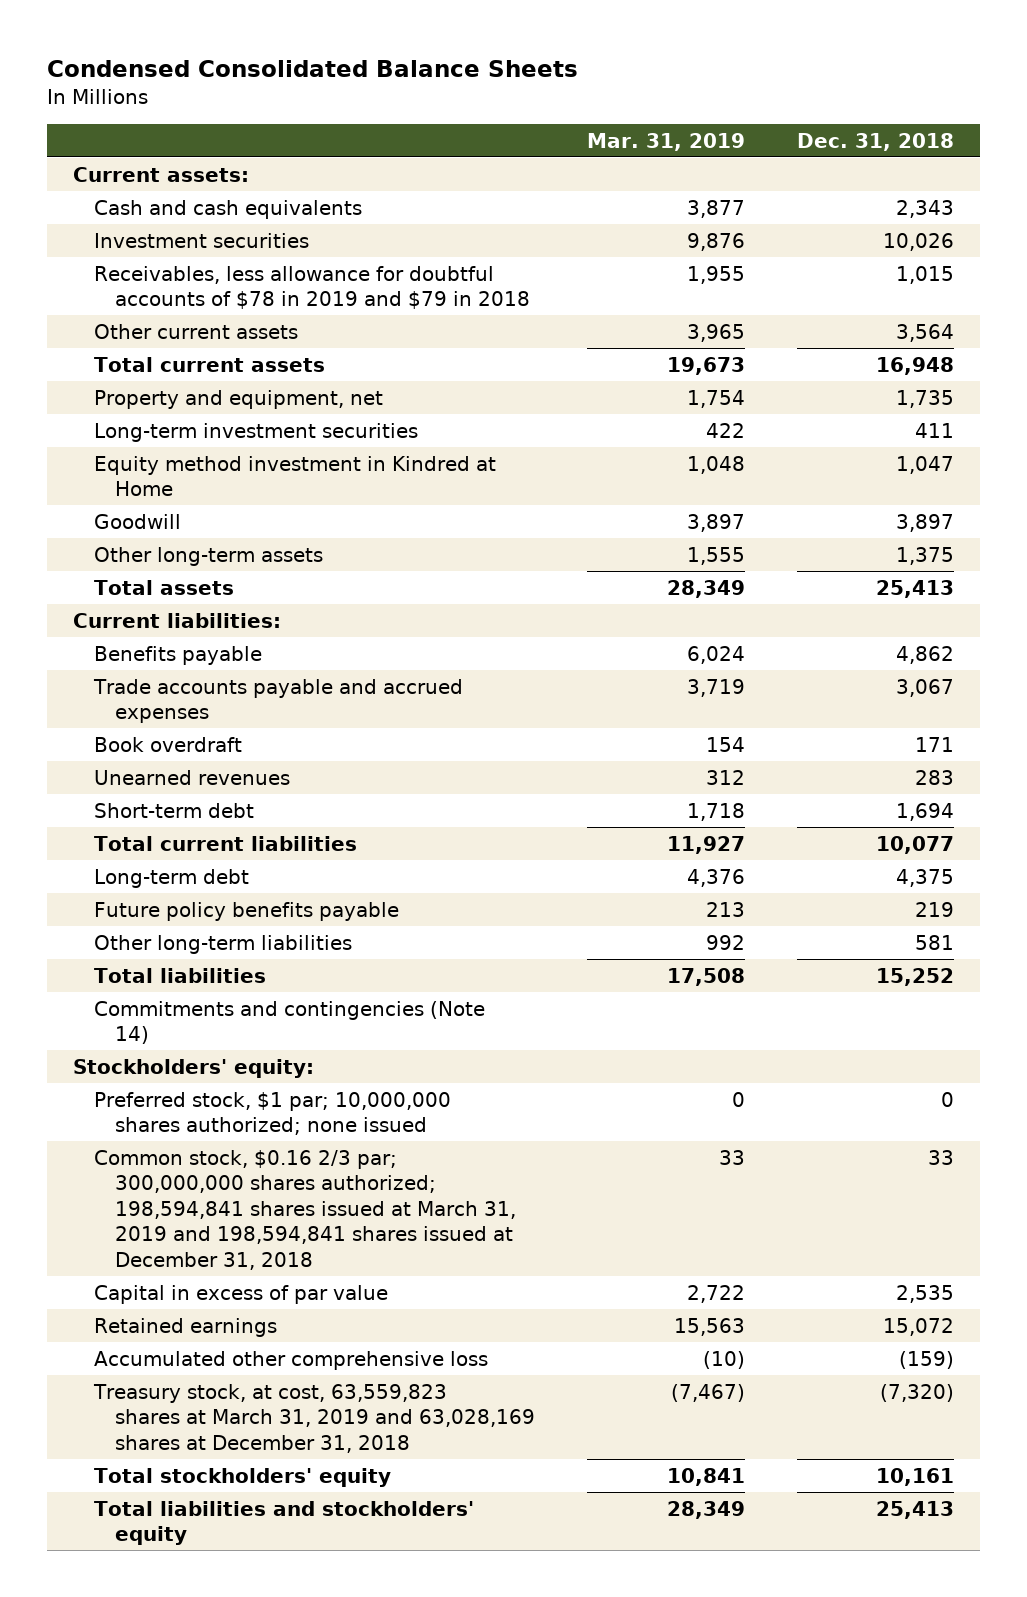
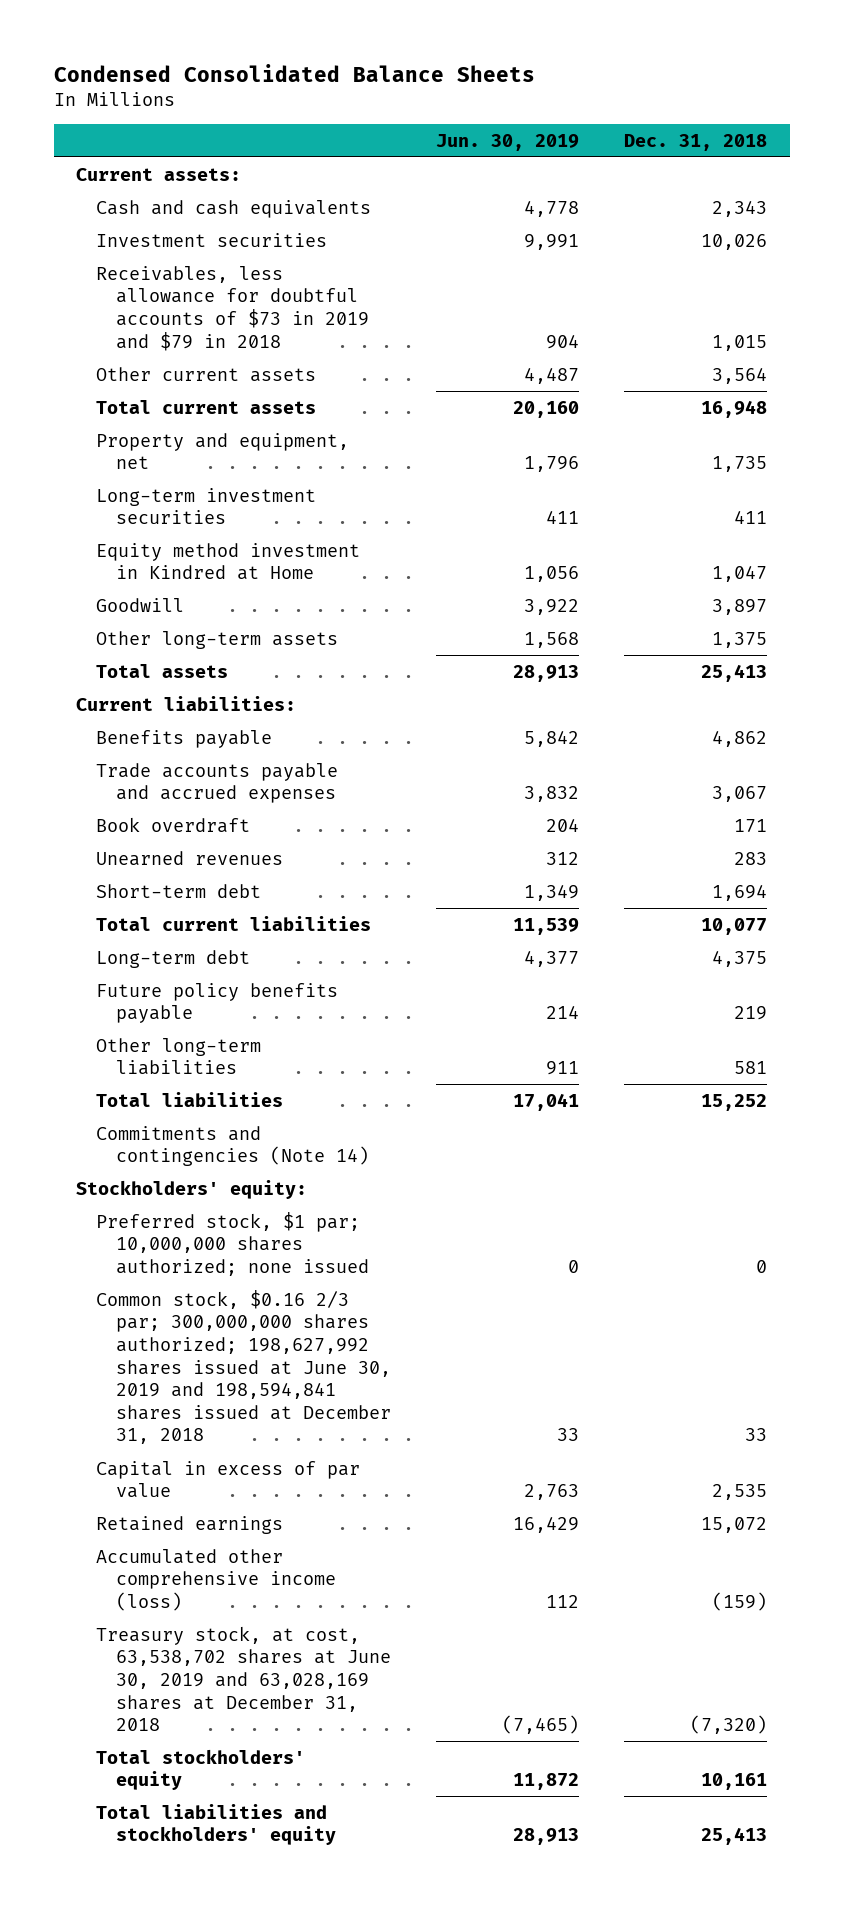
- | Mar. 31, 2019 | Dec. 31, 2018
+ | Jun. 30, 2019 | Dec. 31, 2018
- Receivables, less allowance for doubtful accounts of $78 in 2019 and $79 in 2018 | 1,955 | 1,015
+ Receivables, less allowance for doubtful accounts of $73 in 2019 and $79 in 2018 | 904 | 1,015
- Common stock, $0.16 2/3 par; 300,000,000 shares authorized; 198,594,841 shares issued at March 31, 2019 and 198,594,841 shares issued at December 31, 2018 | 33 | 33
+ Common stock, $0.16 2/3 par; 300,000,000 shares authorized; 198,627,992 shares issued at June 30, 2019 and 198,594,841 shares issued at December 31, 2018 | 33 | 33
- Accumulated other comprehensive loss | (10) | (159)
- Treasury stock, at cost, 63,559,823 shares at March 31, 2019 and 63,028,169 shares at December 31, 2018 | (7,467) | (7,320)
+ Accumulated other comprehensive income (loss) | 112 | (159)
+ Treasury stock, at cost, 63,538,702 shares at June 30, 2019 and 63,028,169 shares at December 31, 2018 | (7,465) | (7,320)

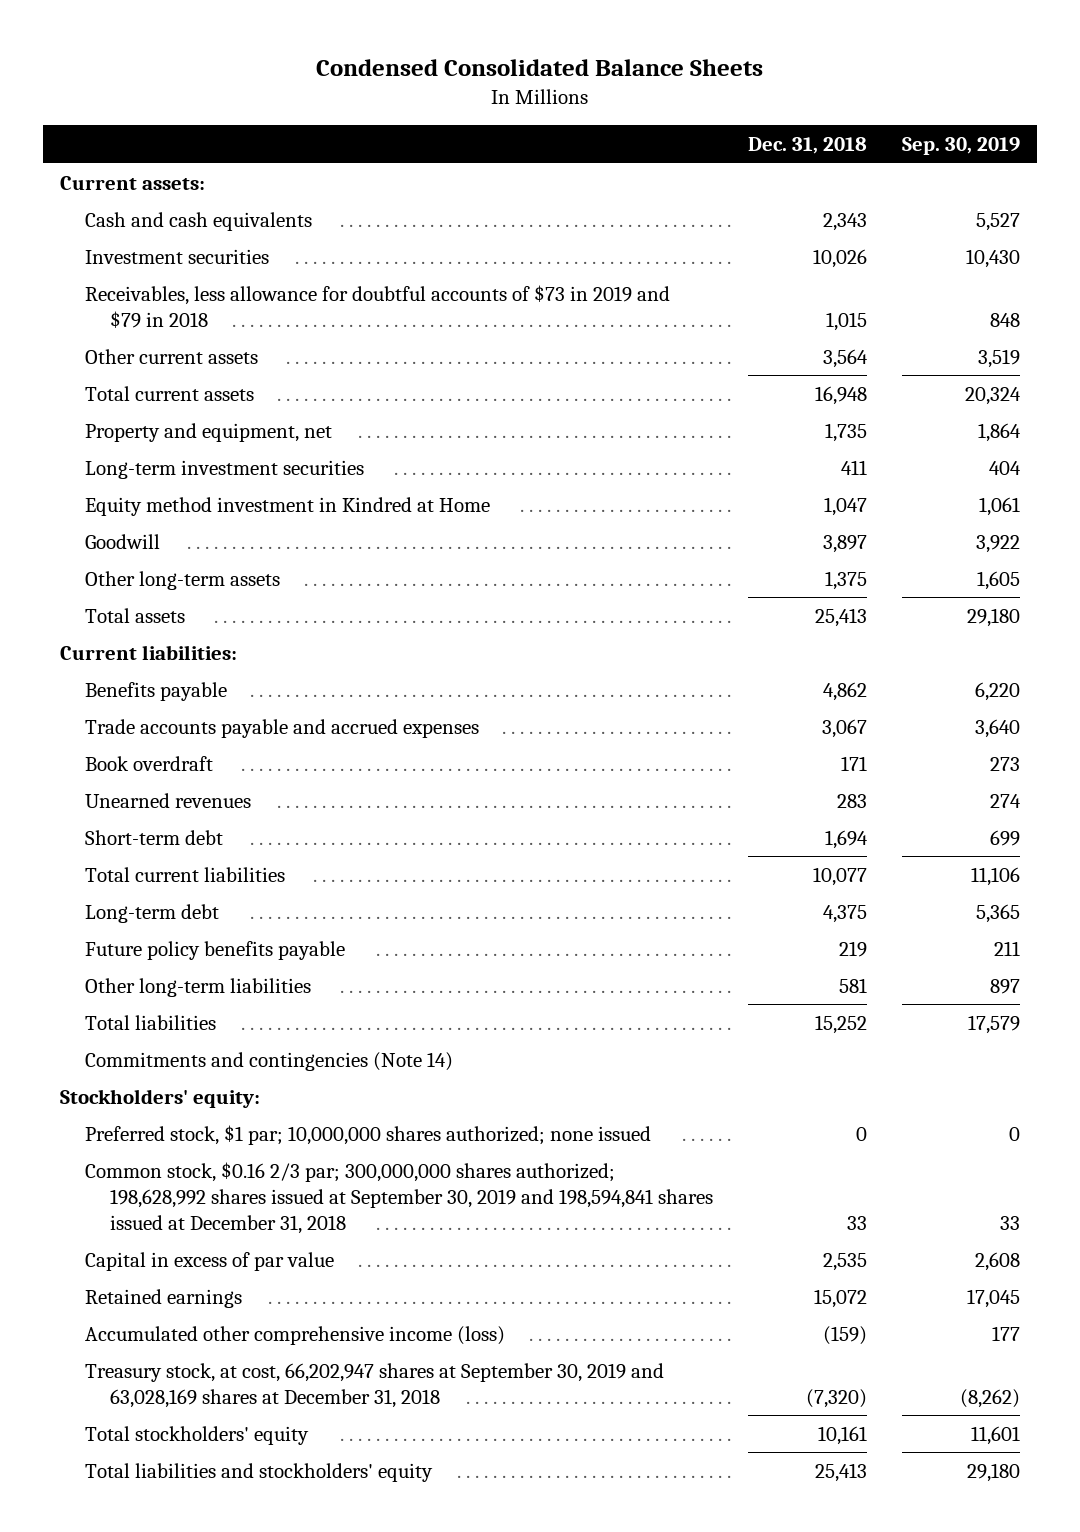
- | Jun. 30, 2019 | Dec. 31, 2018
+ | Dec. 31, 2018 | Sep. 30, 2019
- Common stock, $0.16 2/3 par; 300,000,000 shares authorized; 198,627,992 shares issued at June 30, 2019 and 198,594,841 shares issued at December 31, 2018 | 33 | 33
+ Common stock, $0.16 2/3 par; 300,000,000 shares authorized; 198,628,992 shares issued at September 30, 2019 and 198,594,841 shares issued at December 31, 2018 | 33 | 33
- Treasury stock, at cost, 63,538,702 shares at June 30, 2019 and 63,028,169 shares at December 31, 2018 | (7,465) | (7,320)
+ Treasury stock, at cost, 66,202,947 shares at September 30, 2019 and 63,028,169 shares at December 31, 2018 | (7,320) | (8,262)

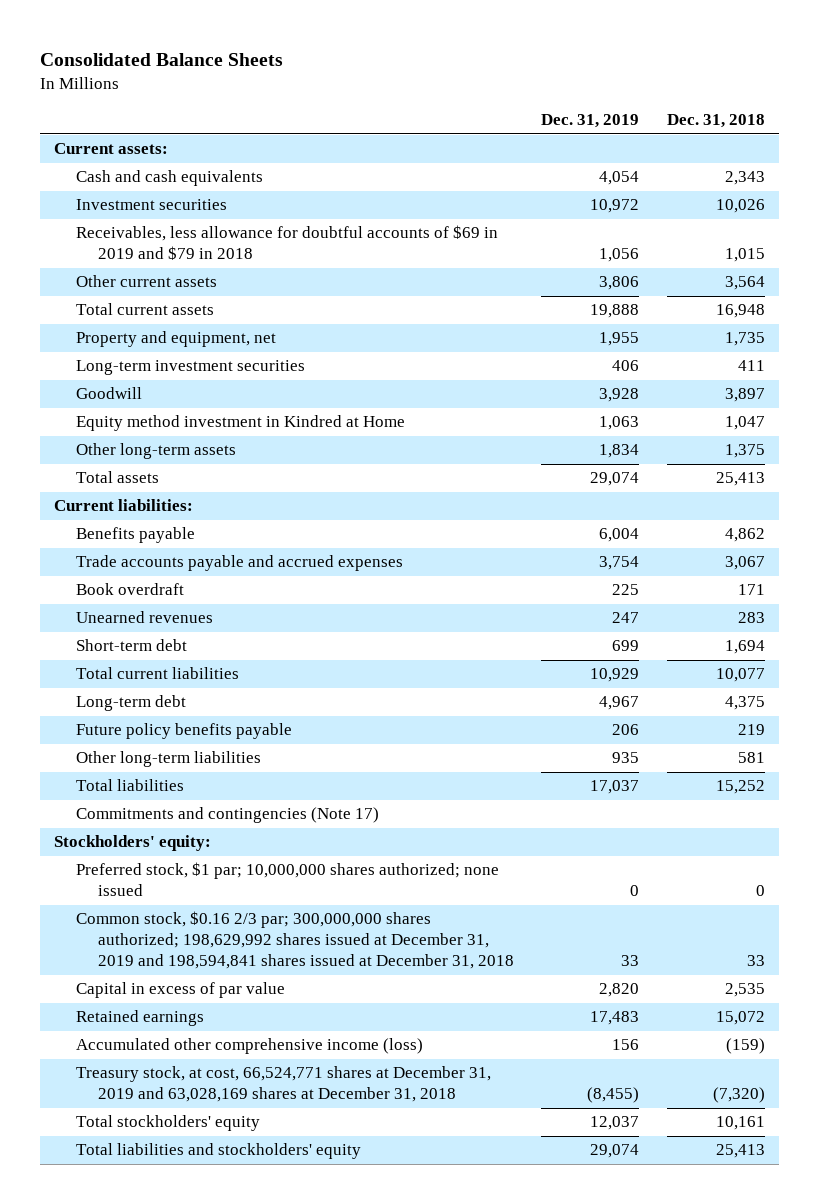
- Condensed Consolidated Balance Sheets
+ Consolidated Balance Sheets
- | Dec. 31, 2018 | Sep. 30, 2019
+ | Dec. 31, 2019 | Dec. 31, 2018
- Receivables, less allowance for doubtful accounts of $73 in 2019 and $79 in 2018 | 1,015 | 848
+ Receivables, less allowance for doubtful accounts of $69 in 2019 and $79 in 2018 | 1,056 | 1,015
moved down: Equity method investment in Kindred at Home | 1,063 | 1,047
- Commitments and contingencies (Note 14)
+ Commitments and contingencies (Note 17)
- Common stock, $0.16 2/3 par; 300,000,000 shares authorized; 198,628,992 shares issued at September 30, 2019 and 198,594,841 shares issued at December 31, 2018 | 33 | 33
+ Common stock, $0.16 2/3 par; 300,000,000 shares authorized; 198,629,992 shares issued at December 31, 2019 and 198,594,841 shares issued at December 31, 2018 | 33 | 33
- Treasury stock, at cost, 66,202,947 shares at September 30, 2019 and 63,028,169 shares at December 31, 2018 | (7,320) | (8,262)
+ Treasury stock, at cost, 66,524,771 shares at December 31, 2019 and 63,028,169 shares at December 31, 2018 | (8,455) | (7,320)

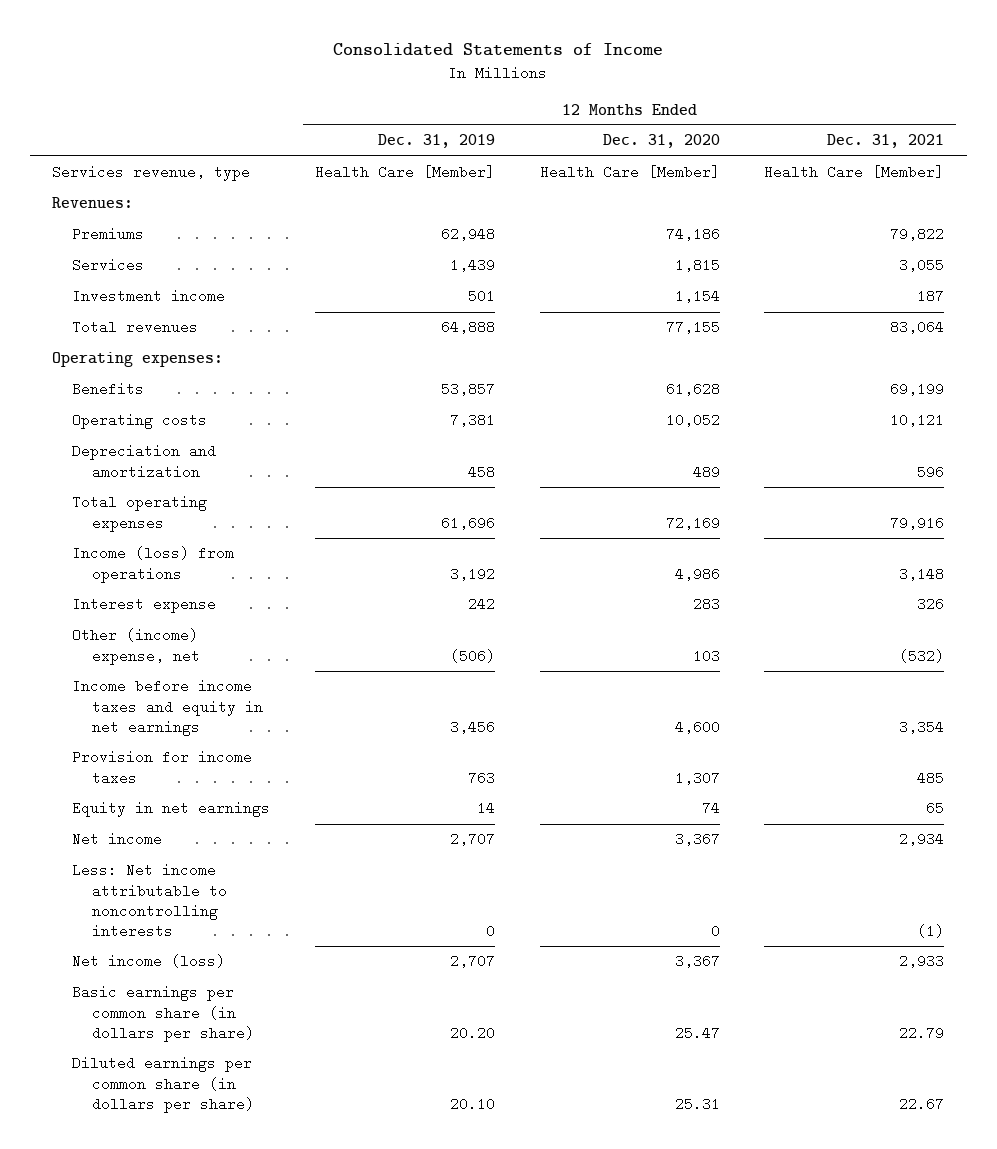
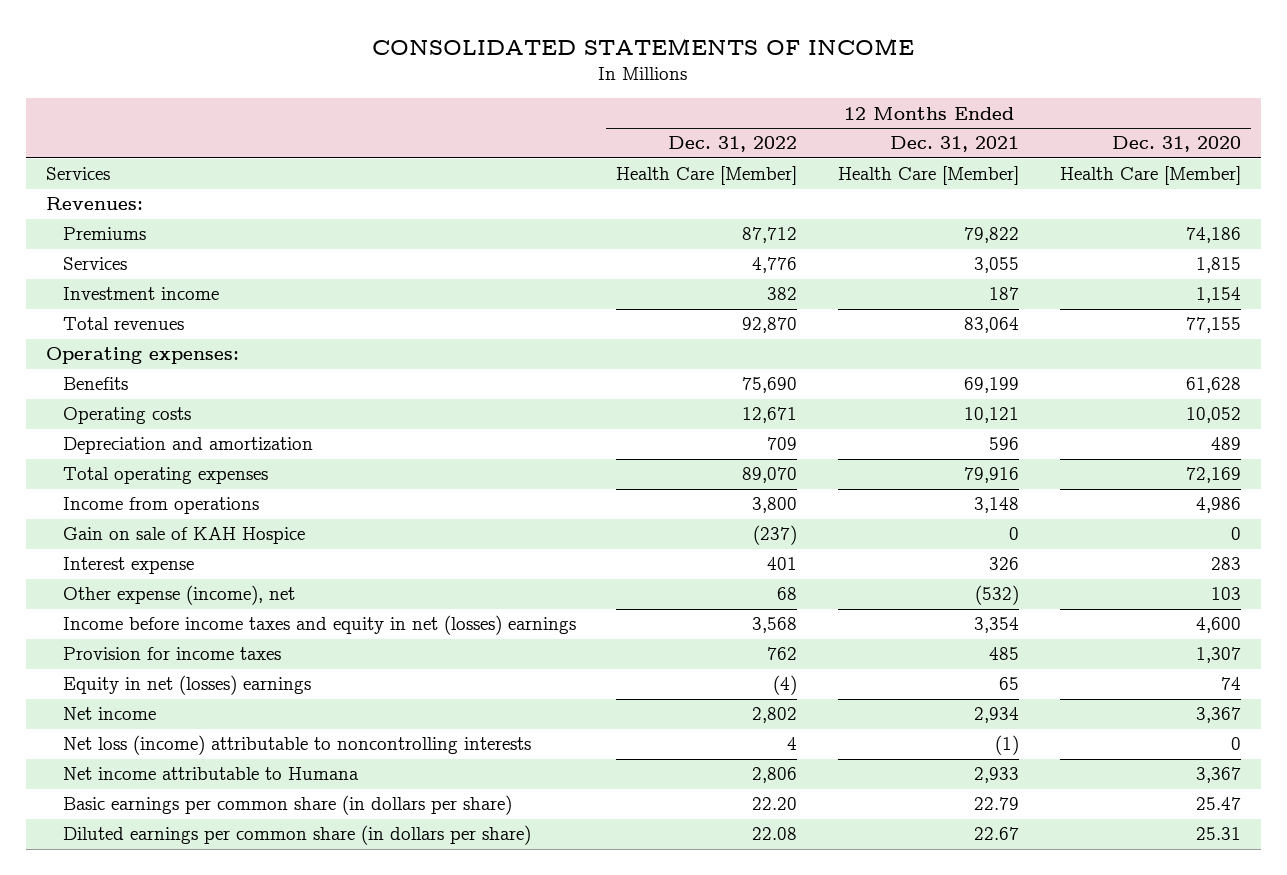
- Consolidated Statements of Income
+ CONSOLIDATED STATEMENTS OF INCOME
- | 12 Months Ended Dec. 31, 2019 | 12 Months Ended Dec. 31, 2020 | 12 Months Ended Dec. 31, 2021
+ | 12 Months Ended Dec. 31, 2022 | 12 Months Ended Dec. 31, 2021 | 12 Months Ended Dec. 31, 2020
- Services revenue, type | Health Care [Member] | Health Care [Member] | Health Care [Member]
+ Services | Health Care [Member] | Health Care [Member] | Health Care [Member]
- Income (loss) from operations | 3,192 | 4,986 | 3,148
+ Income from operations | 3,800 | 3,148 | 4,986
+ Gain on sale of KAH Hospice | (237) | 0 | 0
- Other (income) expense, net | (506) | 103 | (532)
- Income before income taxes and equity in net earnings | 3,456 | 4,600 | 3,354
+ Other expense (income), net | 68 | (532) | 103
+ Income before income taxes and equity in net (losses) earnings | 3,568 | 3,354 | 4,600
- Equity in net earnings | 14 | 74 | 65
+ Equity in net (losses) earnings | (4) | 65 | 74
- Less: Net income attributable to noncontrolling interests | 0 | 0 | (1)
- Net income (loss) | 2,707 | 3,367 | 2,933
+ Net loss (income) attributable to noncontrolling interests | 4 | (1) | 0
+ Net income attributable to Humana | 2,806 | 2,933 | 3,367

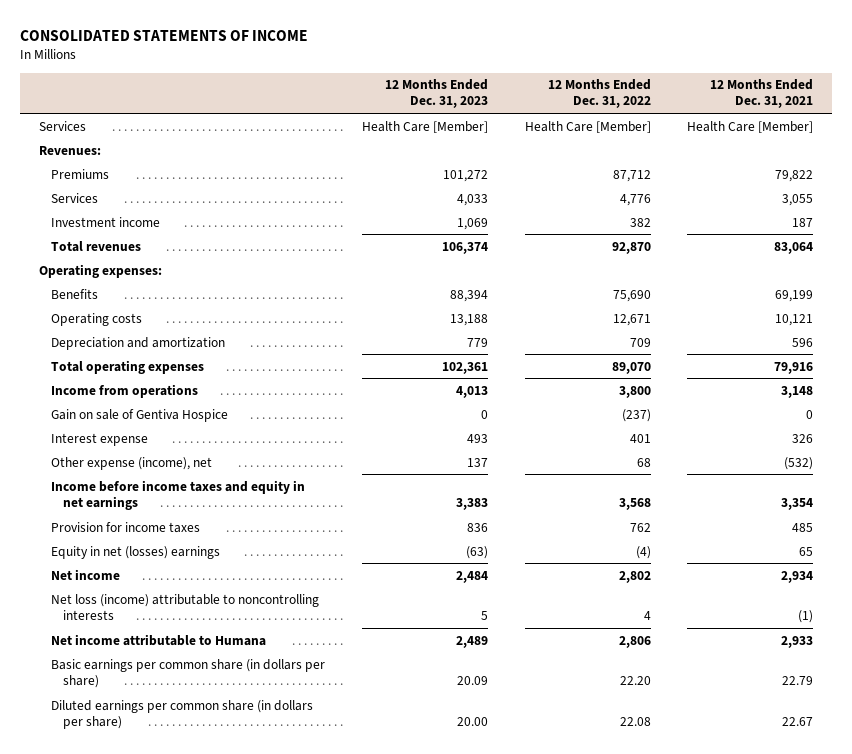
- | 12 Months Ended Dec. 31, 2022 | 12 Months Ended Dec. 31, 2021 | 12 Months Ended Dec. 31, 2020
+ | 12 Months Ended Dec. 31, 2023 | 12 Months Ended Dec. 31, 2022 | 12 Months Ended Dec. 31, 2021
- Gain on sale of KAH Hospice | (237) | 0 | 0
+ Gain on sale of Gentiva Hospice | 0 | (237) | 0
- Income before income taxes and equity in net (losses) earnings | 3,568 | 3,354 | 4,600
+ Income before income taxes and equity in net earnings | 3,383 | 3,568 | 3,354

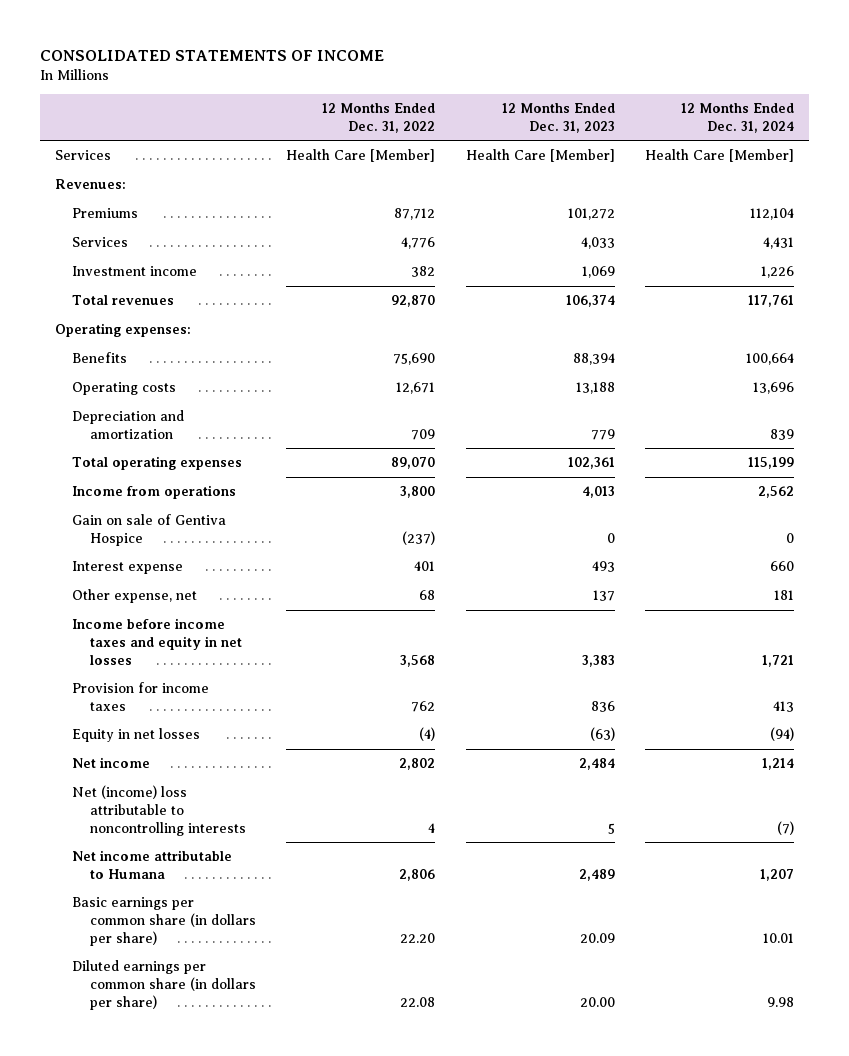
- | 12 Months Ended Dec. 31, 2023 | 12 Months Ended Dec. 31, 2022 | 12 Months Ended Dec. 31, 2021
+ | 12 Months Ended Dec. 31, 2022 | 12 Months Ended Dec. 31, 2023 | 12 Months Ended Dec. 31, 2024
- Other expense (income), net | 137 | 68 | (532)
- Income before income taxes and equity in net earnings | 3,383 | 3,568 | 3,354
+ Other expense, net | 68 | 137 | 181
+ Income before income taxes and equity in net losses | 3,568 | 3,383 | 1,721
- Equity in net (losses) earnings | (63) | (4) | 65
+ Equity in net losses | (4) | (63) | (94)
- Net loss (income) attributable to noncontrolling interests | 5 | 4 | (1)
+ Net (income) loss attributable to noncontrolling interests | 4 | 5 | (7)

